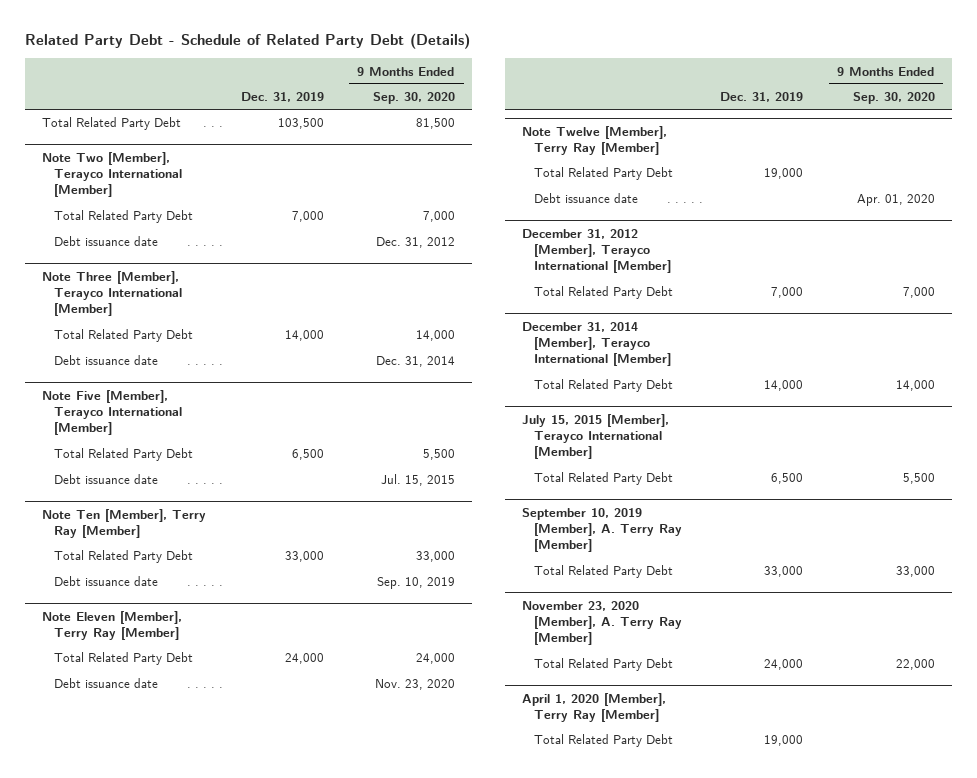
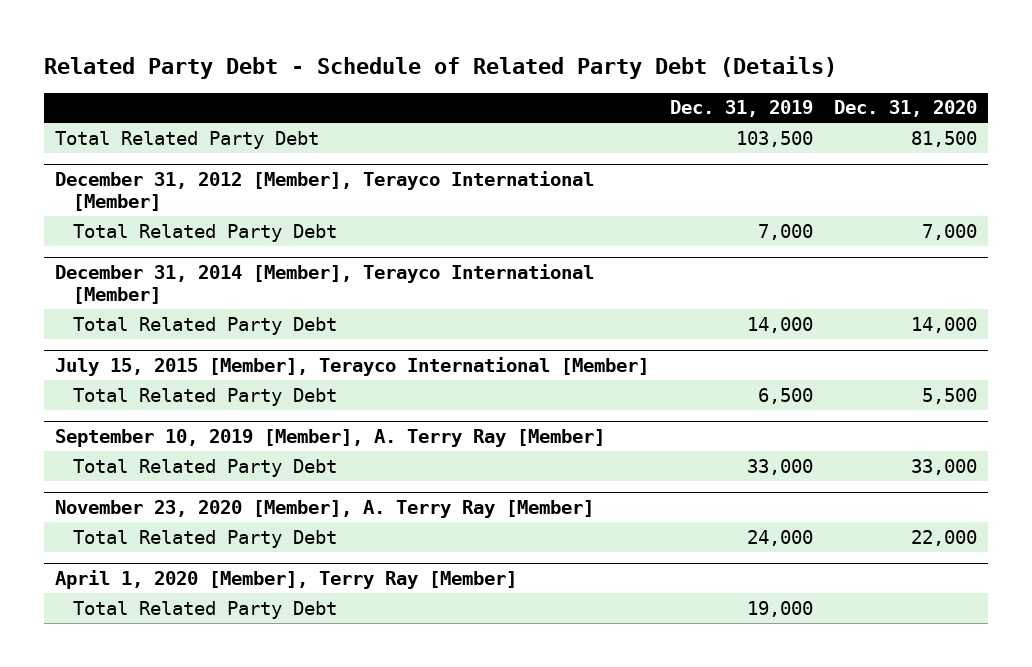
- | Dec. 31, 2019 | 9 Months Ended Sep. 30, 2020
+ | Dec. 31, 2019 | Dec. 31, 2020
- Note Two [Member], Terayco International [Member]
- Total Related Party Debt | 7,000 | 7,000
- Debt issuance date | | Dec. 31, 2012
- Note Three [Member], Terayco International [Member]
- Total Related Party Debt | 14,000 | 14,000
- Debt issuance date | | Dec. 31, 2014
- Note Five [Member], Terayco International [Member]
- Total Related Party Debt | 6,500 | 5,500
- Debt issuance date | | Jul. 15, 2015
- Note Ten [Member], Terry Ray [Member]
- Total Related Party Debt | 33,000 | 33,000
- Debt issuance date | | Sep. 10, 2019
- Note Eleven [Member], Terry Ray [Member]
- Total Related Party Debt | 24,000 | 24,000
- Debt issuance date | | Nov. 23, 2020
- Note Twelve [Member], Terry Ray [Member]
- Total Related Party Debt | 19,000 |
- Debt issuance date | | Apr. 01, 2020

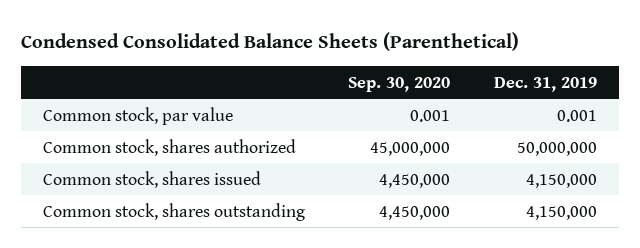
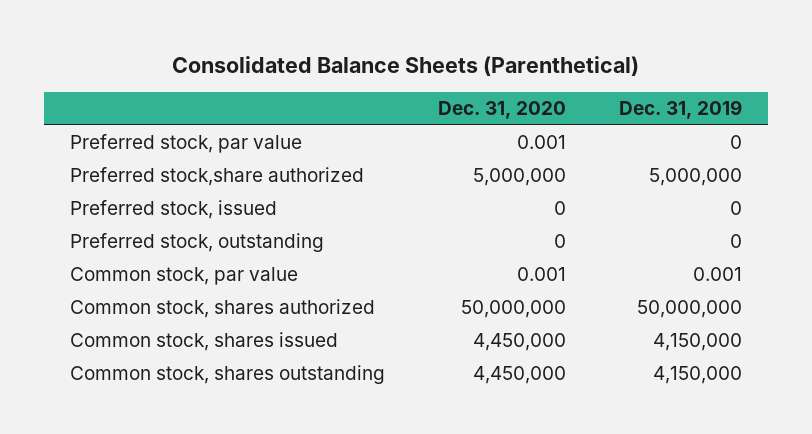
- Condensed Consolidated Balance Sheets (Parenthetical)
+ Consolidated Balance Sheets (Parenthetical)
- | Sep. 30, 2020 | Dec. 31, 2019
+ | Dec. 31, 2020 | Dec. 31, 2019
+ Preferred stock, par value | 0.001 | 0
+ Preferred stock,share authorized | 5,000,000 | 5,000,000
+ Preferred stock, issued | 0 | 0
+ Preferred stock, outstanding | 0 | 0

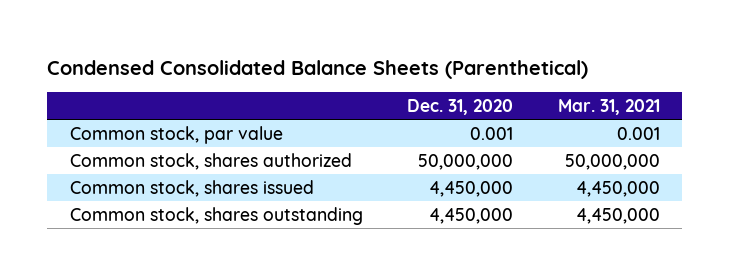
- Consolidated Balance Sheets (Parenthetical)
+ Condensed Consolidated Balance Sheets (Parenthetical)
- | Dec. 31, 2020 | Dec. 31, 2019
+ | Dec. 31, 2020 | Mar. 31, 2021
- Preferred stock, par value | 0.001 | 0
- Preferred stock,share authorized | 5,000,000 | 5,000,000
- Preferred stock, issued | 0 | 0
- Preferred stock, outstanding | 0 | 0

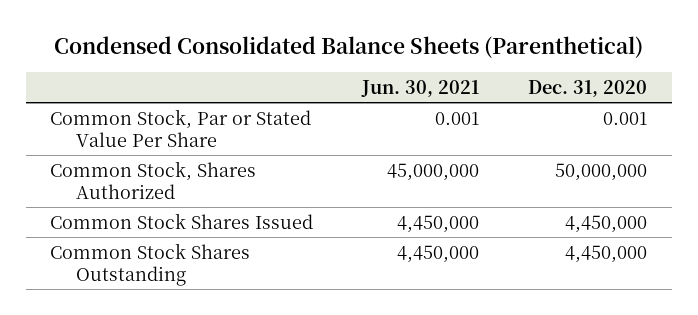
- | Dec. 31, 2020 | Mar. 31, 2021
+ | Jun. 30, 2021 | Dec. 31, 2020
- Common stock, par value | 0.001 | 0.001
- Common stock, shares authorized | 50,000,000 | 50,000,000
- Common stock, shares issued | 4,450,000 | 4,450,000
- Common stock, shares outstanding | 4,450,000 | 4,450,000
+ Common Stock, Par or Stated Value Per Share | 0.001 | 0.001
+ Common Stock, Shares Authorized | 45,000,000 | 50,000,000
+ Common Stock Shares Issued | 4,450,000 | 4,450,000
+ Common Stock Shares Outstanding | 4,450,000 | 4,450,000

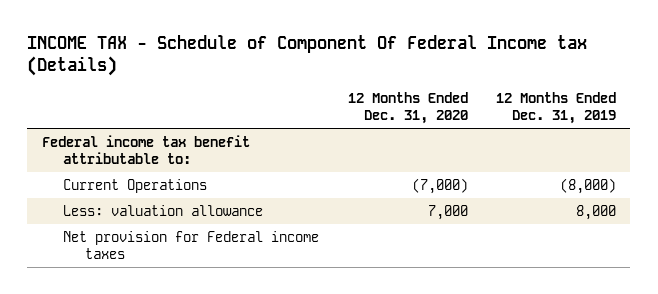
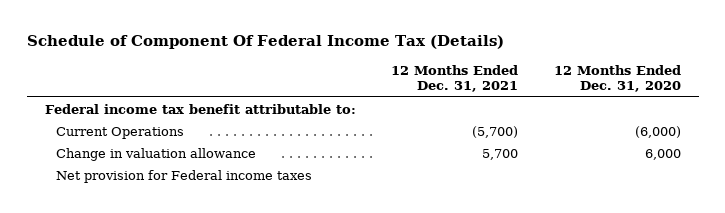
- INCOME TAX - Schedule of Component Of Federal Income tax (Details)
+ Schedule of Component Of Federal Income Tax (Details)
- | 12 Months Ended Dec. 31, 2020 | 12 Months Ended Dec. 31, 2019
+ | 12 Months Ended Dec. 31, 2021 | 12 Months Ended Dec. 31, 2020
- Current Operations | (7,000) | (8,000)
- Less: valuation allowance | 7,000 | 8,000
+ Current Operations | (5,700) | (6,000)
+ Change in valuation allowance | 5,700 | 6,000

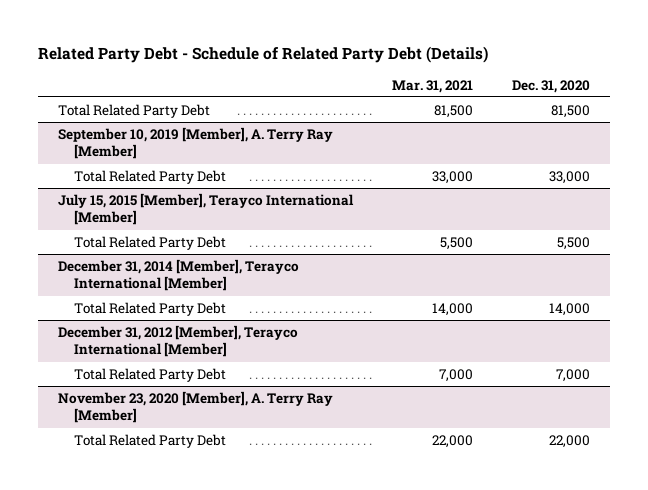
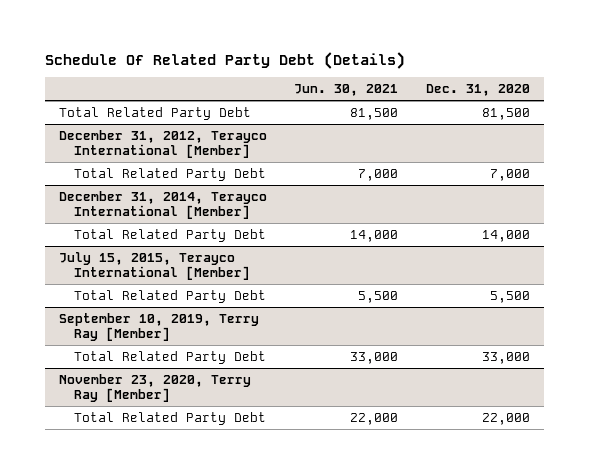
- Related Party Debt - Schedule of Related Party Debt (Details)
+ Schedule Of Related Party Debt (Details)
- | Mar. 31, 2021 | Dec. 31, 2020
+ | Jun. 30, 2021 | Dec. 31, 2020
- September 10, 2019 [Member], A. Terry Ray [Member]
- Total Related Party Debt | 33,000 | 33,000
- July 15, 2015 [Member], Terayco International [Member]
- Total Related Party Debt | 5,500 | 5,500
- December 31, 2014 [Member], Terayco International [Member]
- Total Related Party Debt | 14,000 | 14,000
- December 31, 2012 [Member], Terayco International [Member]
+ December 31, 2012, Terayco International [Member]
- November 23, 2020 [Member], A. Terry Ray [Member]
+ December 31, 2014, Terayco International [Member]
+ Total Related Party Debt | 14,000 | 14,000
+ July 15, 2015, Terayco International [Member]
+ Total Related Party Debt | 5,500 | 5,500
+ September 10, 2019, Terry Ray [Member]
+ Total Related Party Debt | 33,000 | 33,000
+ November 23, 2020, Terry Ray [Member]

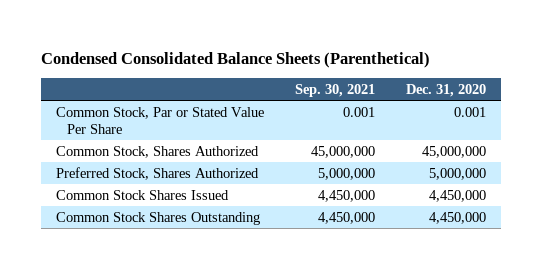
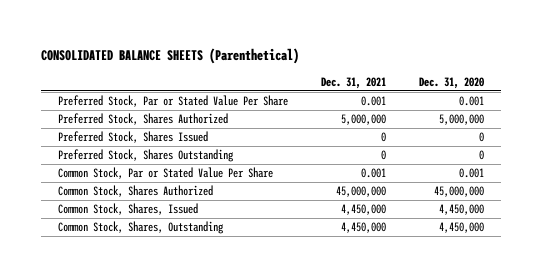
- Condensed Consolidated Balance Sheets (Parenthetical)
+ CONSOLIDATED BALANCE SHEETS (Parenthetical)
- | Sep. 30, 2021 | Dec. 31, 2020
+ | Dec. 31, 2021 | Dec. 31, 2020
+ Preferred Stock, Par or Stated Value Per Share | 0.001 | 0.001
moved up: Preferred Stock, Shares Authorized | 5,000,000 | 5,000,000
+ Preferred Stock, Shares Issued | 0 | 0
+ Preferred Stock, Shares Outstanding | 0 | 0
- Common Stock Shares Issued | 4,450,000 | 4,450,000
- Common Stock Shares Outstanding | 4,450,000 | 4,450,000
+ Common Stock, Shares, Issued | 4,450,000 | 4,450,000
+ Common Stock, Shares, Outstanding | 4,450,000 | 4,450,000

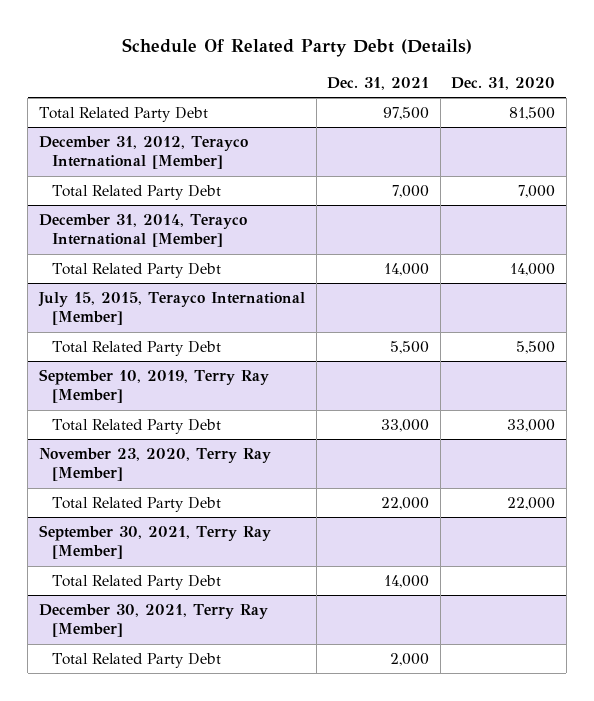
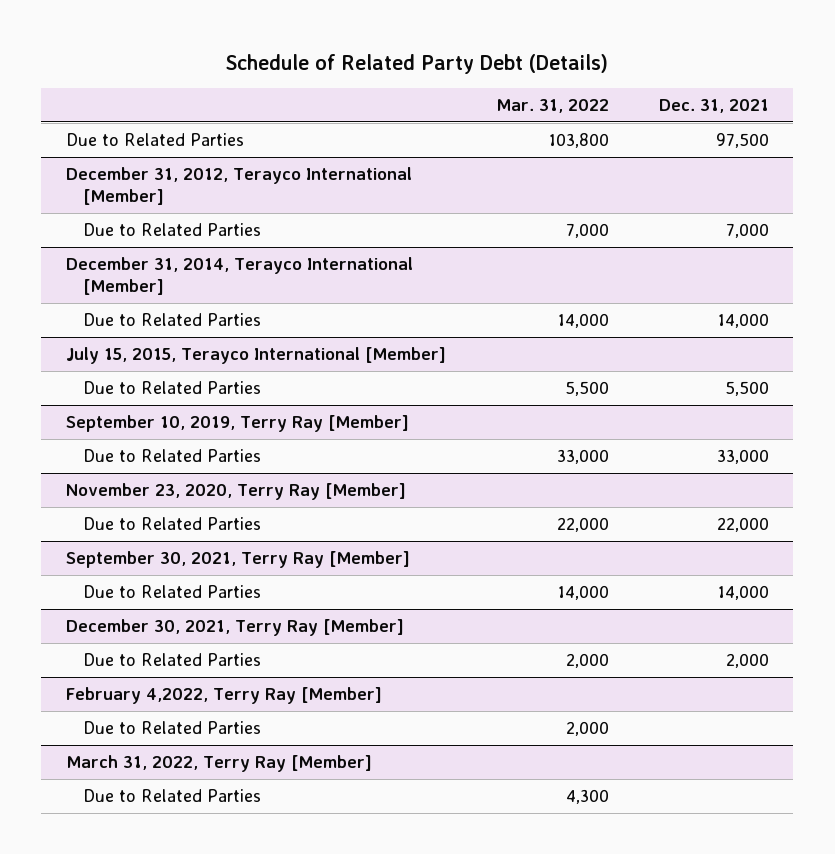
- Schedule Of Related Party Debt (Details)
+ Schedule of Related Party Debt (Details)
- | Dec. 31, 2021 | Dec. 31, 2020
+ | Mar. 31, 2022 | Dec. 31, 2021
- Total Related Party Debt | 97,500 | 81,500
+ Due to Related Parties | 103,800 | 97,500
@ December 31, 2012, Terayco International [Member]
- Total Related Party Debt | 7,000 | 7,000
+ Due to Related Parties | 7,000 | 7,000
@ December 31, 2014, Terayco International [Member]
- Total Related Party Debt | 14,000 | 14,000
+ Due to Related Parties | 14,000 | 14,000
@ July 15, 2015, Terayco International [Member]
- Total Related Party Debt | 5,500 | 5,500
+ Due to Related Parties | 5,500 | 5,500
@ September 10, 2019, Terry Ray [Member]
- Total Related Party Debt | 33,000 | 33,000
+ Due to Related Parties | 33,000 | 33,000
@ November 23, 2020, Terry Ray [Member]
- Total Related Party Debt | 22,000 | 22,000
+ Due to Related Parties | 22,000 | 22,000
@ September 30, 2021, Terry Ray [Member]
- Total Related Party Debt | 14,000 |
+ Due to Related Parties | 14,000 | 14,000
@ December 30, 2021, Terry Ray [Member]
- Total Related Party Debt | 2,000 |
+ Due to Related Parties | 2,000 | 2,000
+ February 4,2022, Terry Ray [Member]
+ Due to Related Parties | 2,000 |
+ March 31, 2022, Terry Ray [Member]
+ Due to Related Parties | 4,300 |

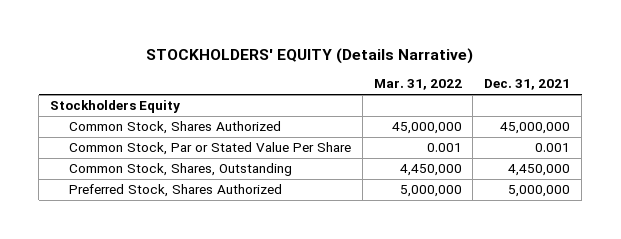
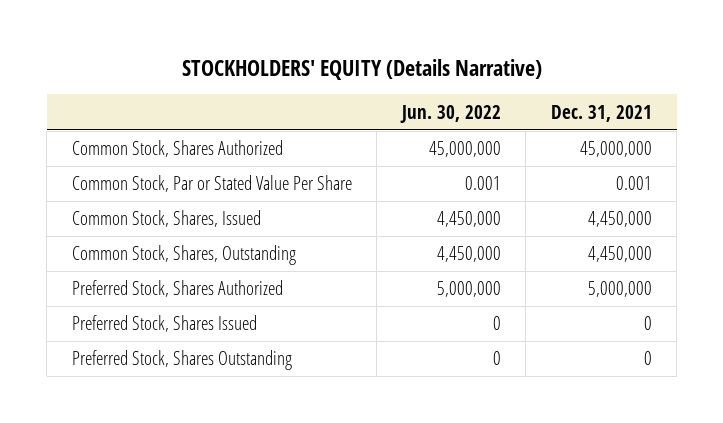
- | Mar. 31, 2022 | Dec. 31, 2021
+ | Jun. 30, 2022 | Dec. 31, 2021
- Stockholders Equity
+ Common Stock, Shares, Issued | 4,450,000 | 4,450,000
+ Preferred Stock, Shares Issued | 0 | 0
+ Preferred Stock, Shares Outstanding | 0 | 0

